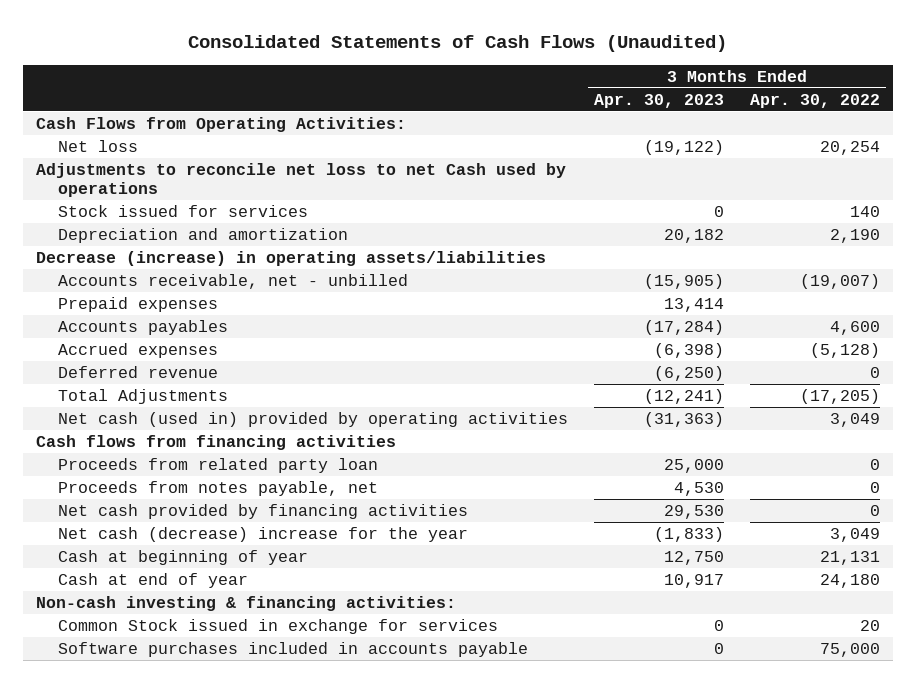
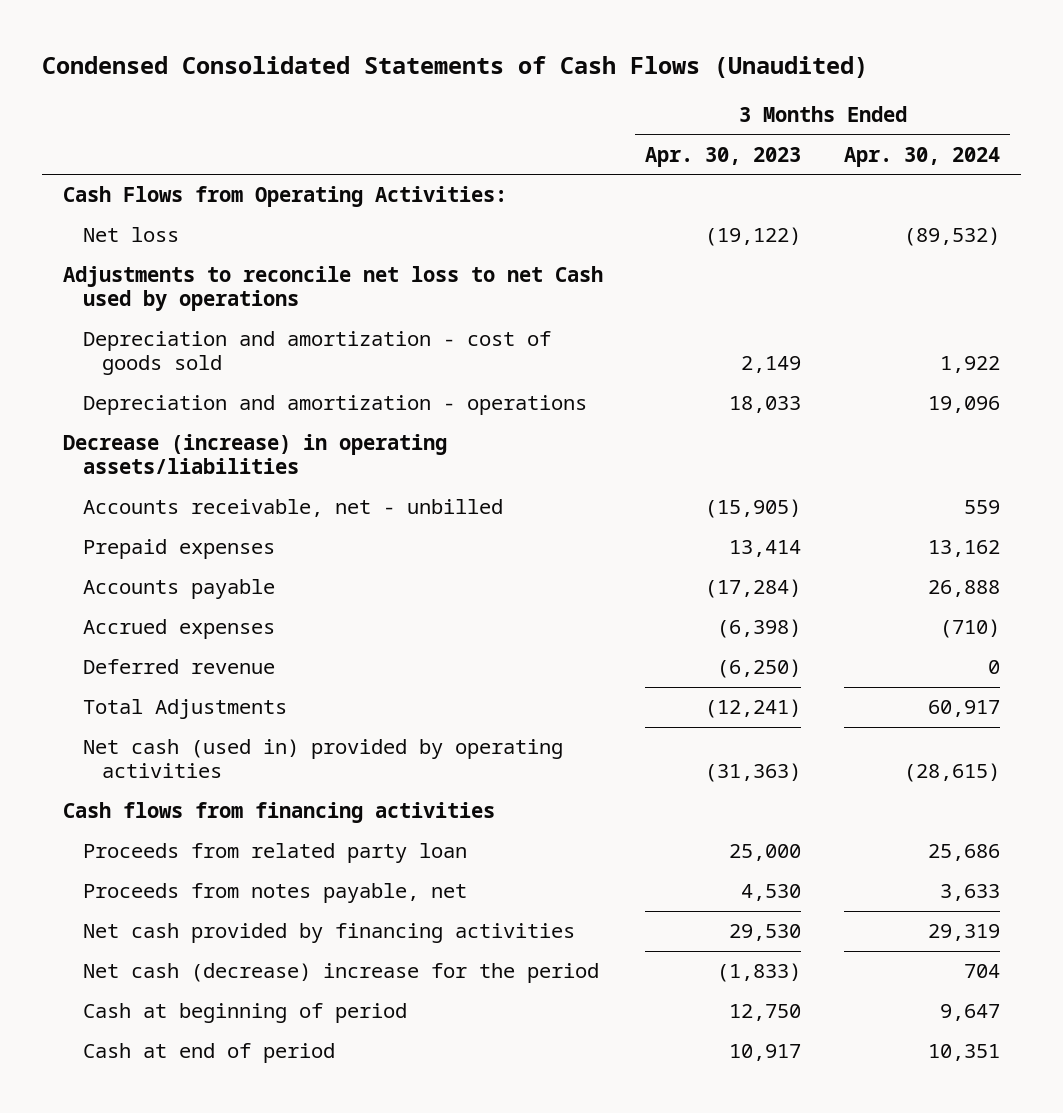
- Consolidated Statements of Cash Flows (Unaudited)
+ Condensed Consolidated Statements of Cash Flows (Unaudited)
- | 3 Months Ended Apr. 30, 2023 | 3 Months Ended Apr. 30, 2022
+ | 3 Months Ended Apr. 30, 2023 | 3 Months Ended Apr. 30, 2024
- Stock issued for services | 0 | 140
- Depreciation and amortization | 20,182 | 2,190
+ Depreciation and amortization - cost of goods sold | 2,149 | 1,922
+ Depreciation and amortization - operations | 18,033 | 19,096
- Accounts payables | (17,284) | 4,600
+ Accounts payable | (17,284) | 26,888
- Net cash (decrease) increase for the year | (1,833) | 3,049
- Cash at beginning of year | 12,750 | 21,131
- Cash at end of year | 10,917 | 24,180
- Non-cash investing & financing activities:
- Common Stock issued in exchange for services | 0 | 20
- Software purchases included in accounts payable | 0 | 75,000
+ Net cash (decrease) increase for the period | (1,833) | 704
+ Cash at beginning of period | 12,750 | 9,647
+ Cash at end of period | 10,917 | 10,351

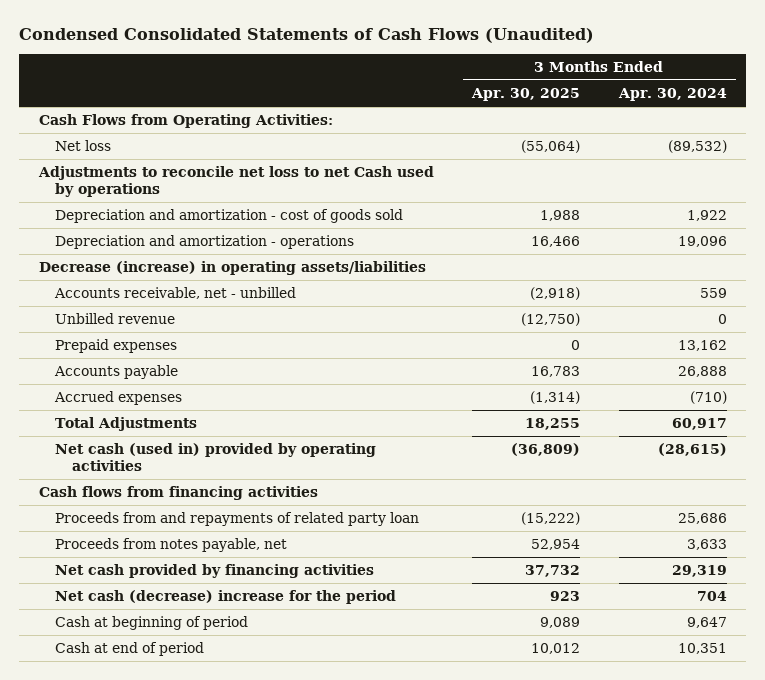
- | 3 Months Ended Apr. 30, 2023 | 3 Months Ended Apr. 30, 2024
+ | 3 Months Ended Apr. 30, 2025 | 3 Months Ended Apr. 30, 2024
+ Unbilled revenue | (12,750) | 0
- Deferred revenue | (6,250) | 0
- Proceeds from related party loan | 25,000 | 25,686
+ Proceeds from and repayments of related party loan | (15,222) | 25,686

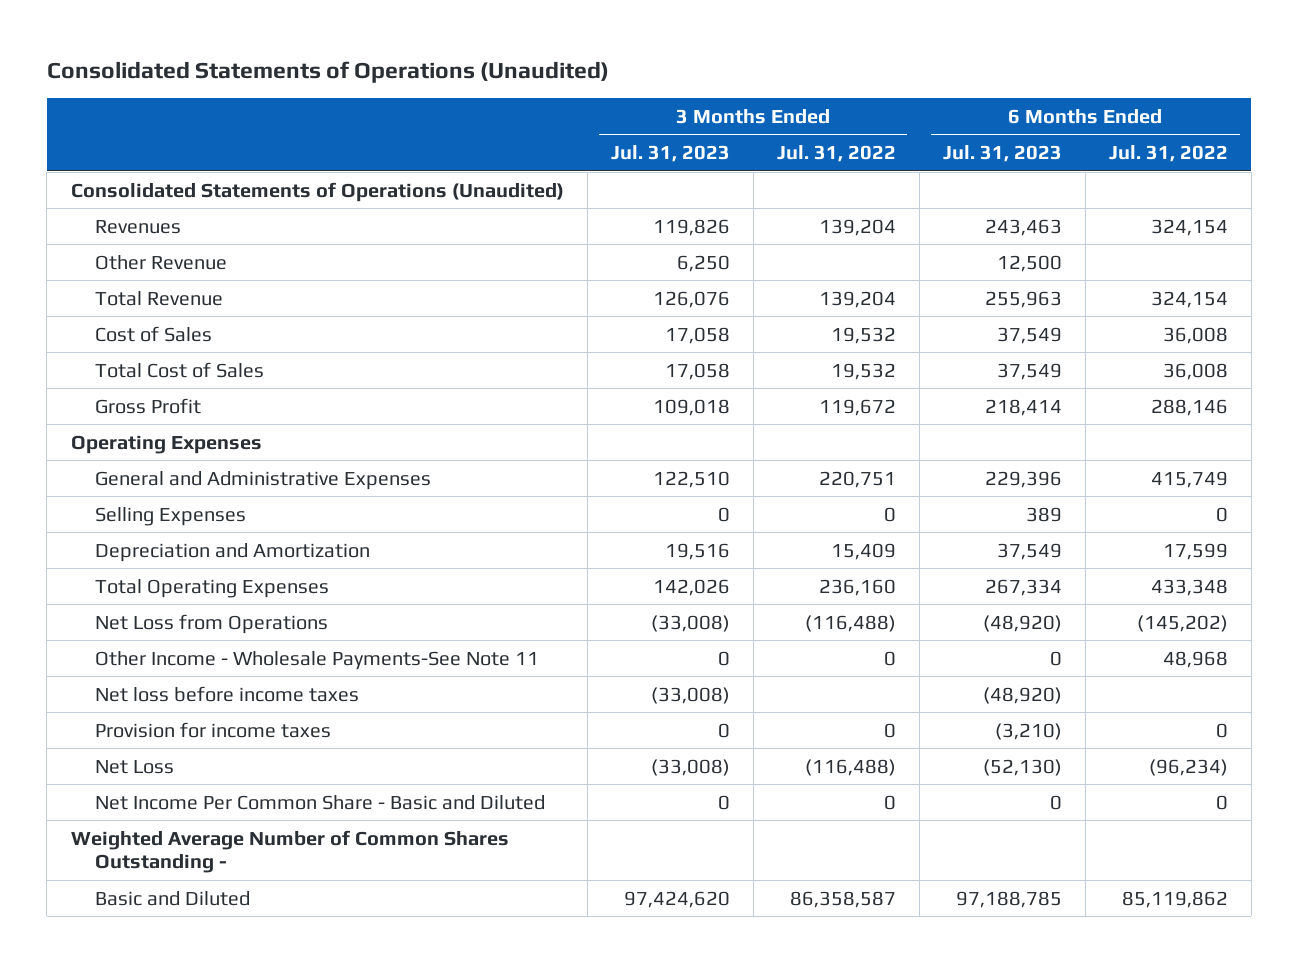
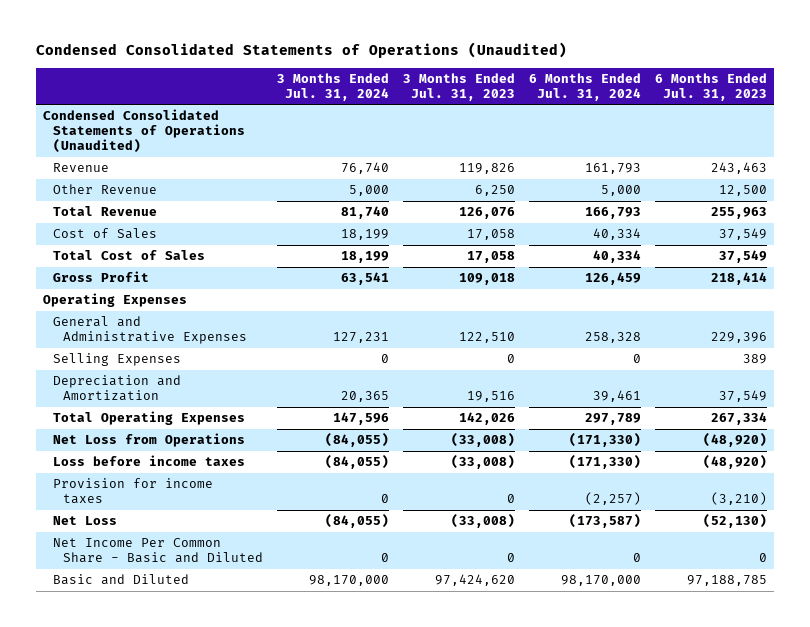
- Consolidated Statements of Operations (Unaudited)
+ Condensed Consolidated Statements of Operations (Unaudited)
- | 3 Months Ended Jul. 31, 2023 | 3 Months Ended Jul. 31, 2022 | 6 Months Ended Jul. 31, 2023 | 6 Months Ended Jul. 31, 2022
+ | 3 Months Ended Jul. 31, 2024 | 3 Months Ended Jul. 31, 2023 | 6 Months Ended Jul. 31, 2024 | 6 Months Ended Jul. 31, 2023
- Consolidated Statements of Operations (Unaudited)
- Revenues | 119,826 | 139,204 | 243,463 | 324,154
+ Condensed Consolidated Statements of Operations (Unaudited)
+ Revenue | 76,740 | 119,826 | 161,793 | 243,463
- Other Income - Wholesale Payments-See Note 11 | 0 | 0 | 0 | 48,968
- Net loss before income taxes | (33,008) | | (48,920) |
+ Loss before income taxes | (84,055) | (33,008) | (171,330) | (48,920)
- Weighted Average Number of Common Shares Outstanding -

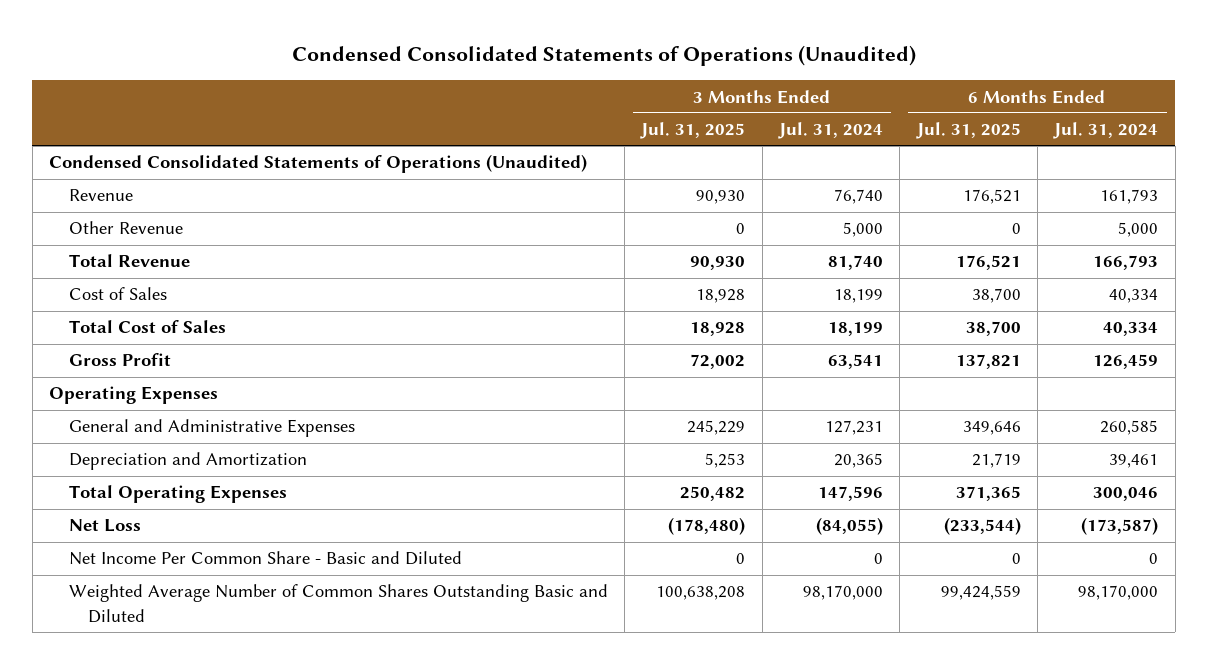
- | 3 Months Ended Jul. 31, 2024 | 3 Months Ended Jul. 31, 2023 | 6 Months Ended Jul. 31, 2024 | 6 Months Ended Jul. 31, 2023
+ | 3 Months Ended Jul. 31, 2025 | 3 Months Ended Jul. 31, 2024 | 6 Months Ended Jul. 31, 2025 | 6 Months Ended Jul. 31, 2024
- General and Administrative Expenses | 127,231 | 122,510 | 258,328 | 229,396
- Selling Expenses | 0 | 0 | 0 | 389
+ General and Administrative Expenses | 245,229 | 127,231 | 349,646 | 260,585
- Total Operating Expenses | 147,596 | 142,026 | 297,789 | 267,334
- Net Loss from Operations | (84,055) | (33,008) | (171,330) | (48,920)
- Loss before income taxes | (84,055) | (33,008) | (171,330) | (48,920)
- Provision for income taxes | 0 | 0 | (2,257) | (3,210)
+ Total Operating Expenses | 250,482 | 147,596 | 371,365 | 300,046
- Basic and Diluted | 98,170,000 | 97,424,620 | 98,170,000 | 97,188,785
+ Weighted Average Number of Common Shares Outstanding Basic and Diluted | 100,638,208 | 98,170,000 | 99,424,559 | 98,170,000

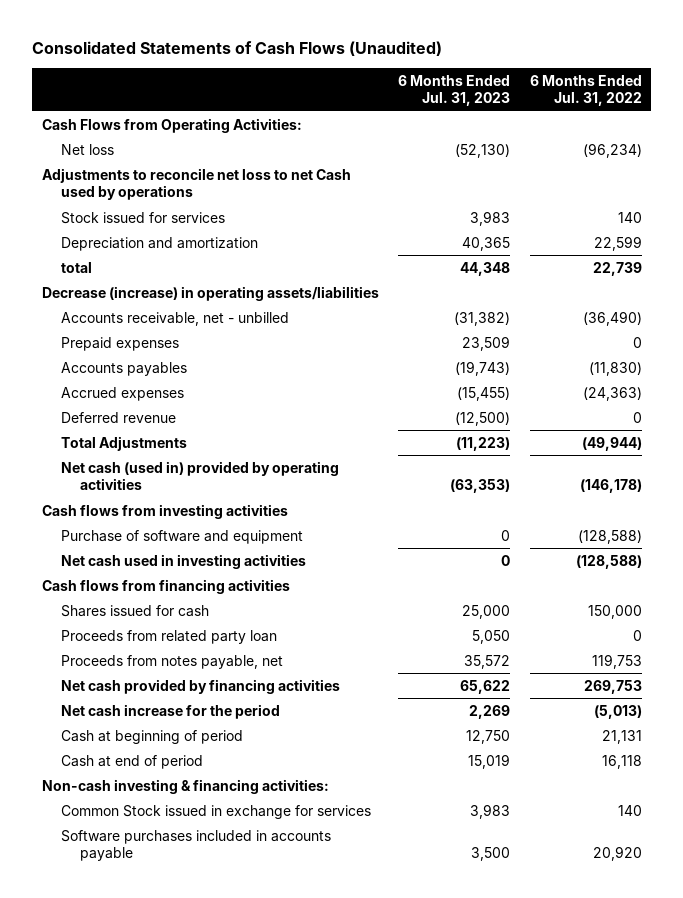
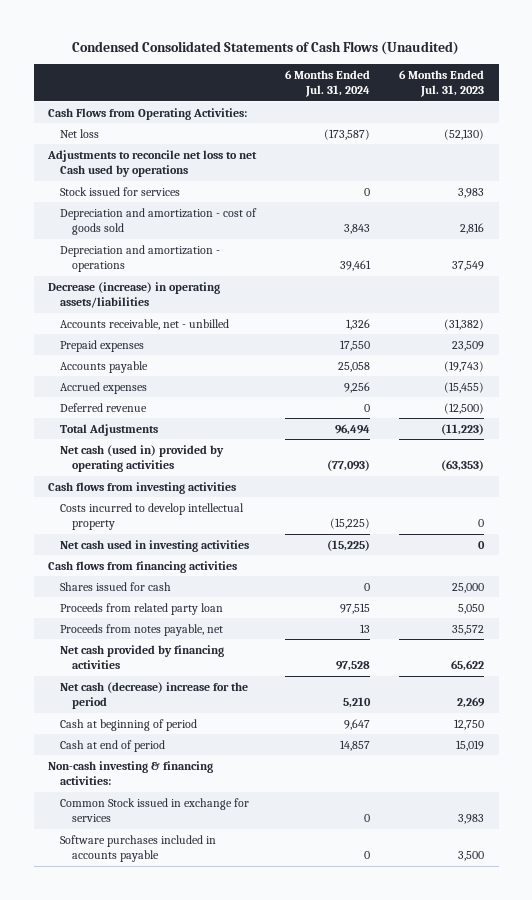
- Consolidated Statements of Cash Flows (Unaudited)
+ Condensed Consolidated Statements of Cash Flows (Unaudited)
- | 6 Months Ended Jul. 31, 2023 | 6 Months Ended Jul. 31, 2022
+ | 6 Months Ended Jul. 31, 2024 | 6 Months Ended Jul. 31, 2023
- Depreciation and amortization | 40,365 | 22,599
- total | 44,348 | 22,739
+ Depreciation and amortization - cost of goods sold | 3,843 | 2,816
+ Depreciation and amortization - operations | 39,461 | 37,549
- Accounts payables | (19,743) | (11,830)
+ Accounts payable | 25,058 | (19,743)
- Purchase of software and equipment | 0 | (128,588)
+ Costs incurred to develop intellectual property | (15,225) | 0
- Net cash increase for the period | 2,269 | (5,013)
+ Net cash (decrease) increase for the period | 5,210 | 2,269

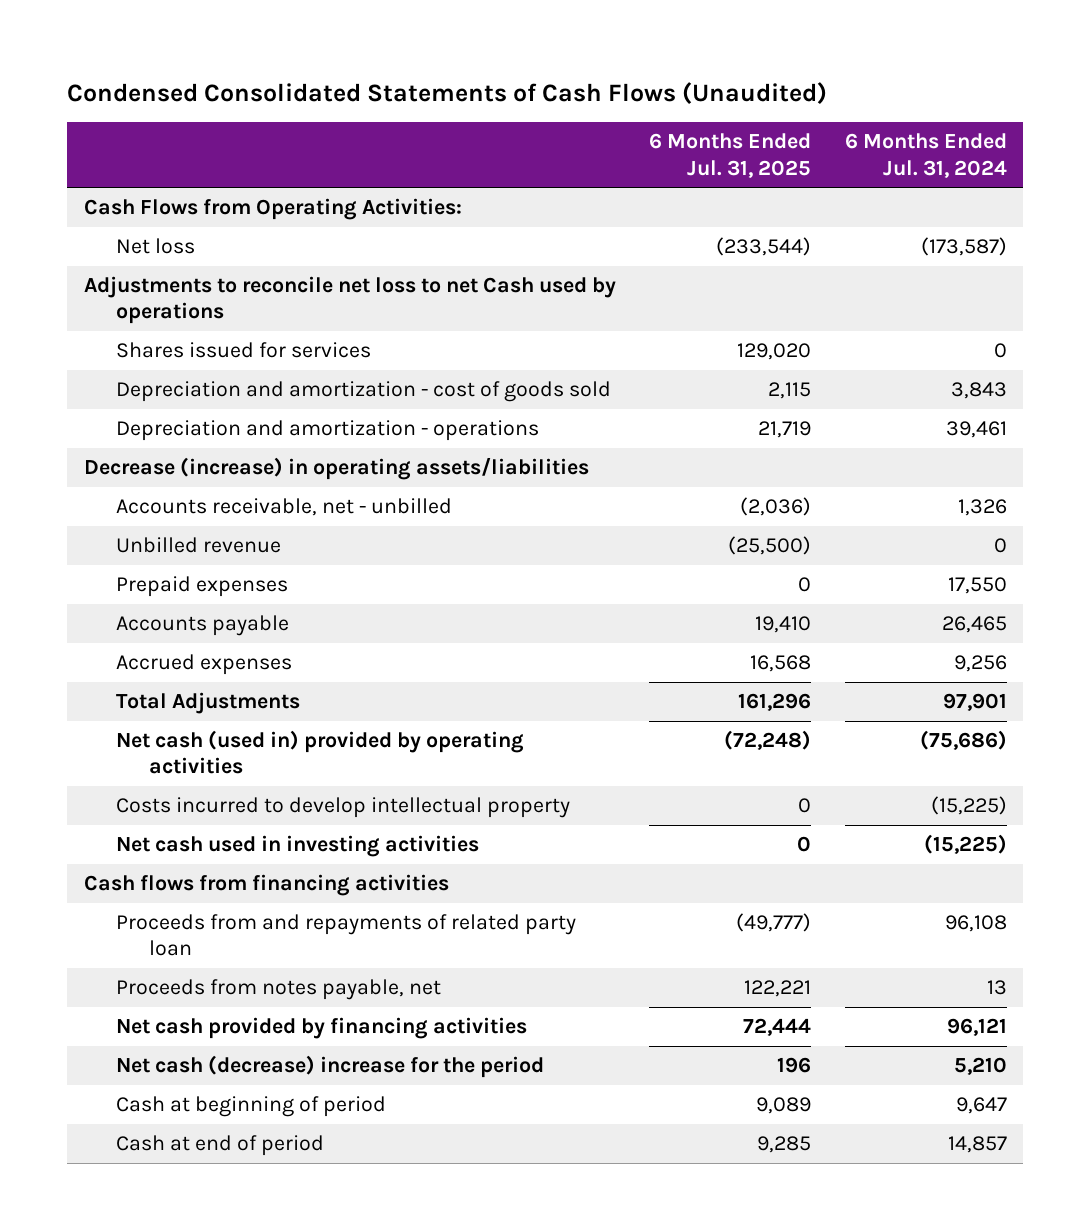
- | 6 Months Ended Jul. 31, 2024 | 6 Months Ended Jul. 31, 2023
+ | 6 Months Ended Jul. 31, 2025 | 6 Months Ended Jul. 31, 2024
- Stock issued for services | 0 | 3,983
+ Shares issued for services | 129,020 | 0
+ Unbilled revenue | (25,500) | 0
- Accounts payable | 25,058 | (19,743)
+ Accounts payable | 19,410 | 26,465
- Deferred revenue | 0 | (12,500)
- Total Adjustments | 96,494 | (11,223)
- Net cash (used in) provided by operating activities | (77,093) | (63,353)
- Cash flows from investing activities
+ Total Adjustments | 161,296 | 97,901
+ Net cash (used in) provided by operating activities | (72,248) | (75,686)
- Shares issued for cash | 0 | 25,000
- Proceeds from related party loan | 97,515 | 5,050
+ Proceeds from and repayments of related party loan | (49,777) | 96,108
- Net cash provided by financing activities | 97,528 | 65,622
+ Net cash provided by financing activities | 72,444 | 96,121
- Non-cash investing & financing activities:
- Common Stock issued in exchange for services | 0 | 3,983
- Software purchases included in accounts payable | 0 | 3,500

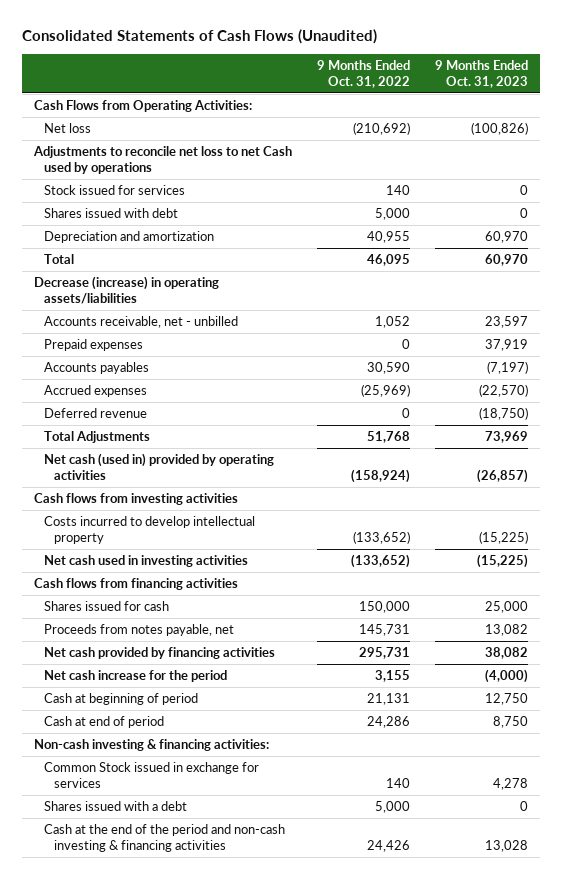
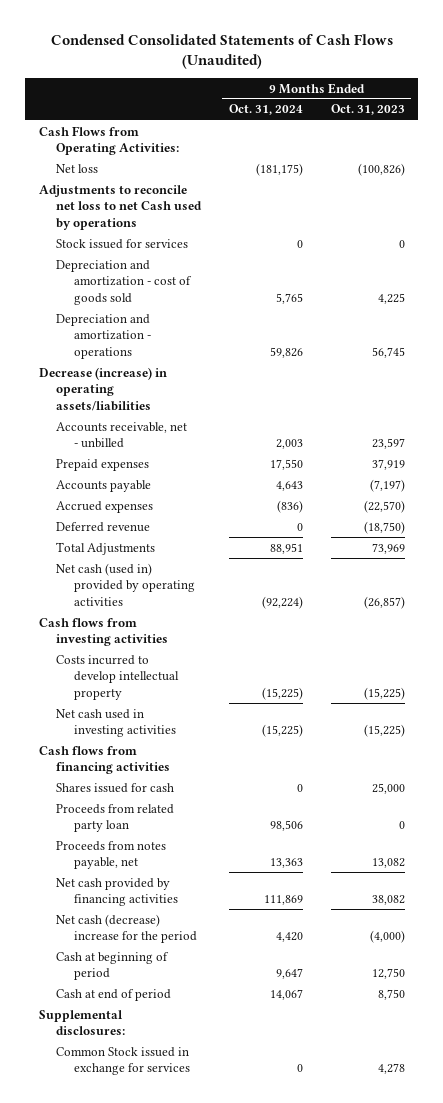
- Consolidated Statements of Cash Flows (Unaudited)
+ Condensed Consolidated Statements of Cash Flows (Unaudited)
- | 9 Months Ended Oct. 31, 2022 | 9 Months Ended Oct. 31, 2023
+ | 9 Months Ended Oct. 31, 2024 | 9 Months Ended Oct. 31, 2023
- Shares issued with debt | 5,000 | 0
- Depreciation and amortization | 40,955 | 60,970
- Total | 46,095 | 60,970
+ Depreciation and amortization - cost of goods sold | 5,765 | 4,225
+ Depreciation and amortization - operations | 59,826 | 56,745
- Accounts payables | 30,590 | (7,197)
+ Accounts payable | 4,643 | (7,197)
+ Proceeds from related party loan | 98,506 | 0
- Net cash increase for the period | 3,155 | (4,000)
+ Net cash (decrease) increase for the period | 4,420 | (4,000)
- Non-cash investing & financing activities:
+ Supplemental disclosures:
- Shares issued with a debt | 5,000 | 0
- Cash at the end of the period and non-cash investing & financing activities | 24,426 | 13,028

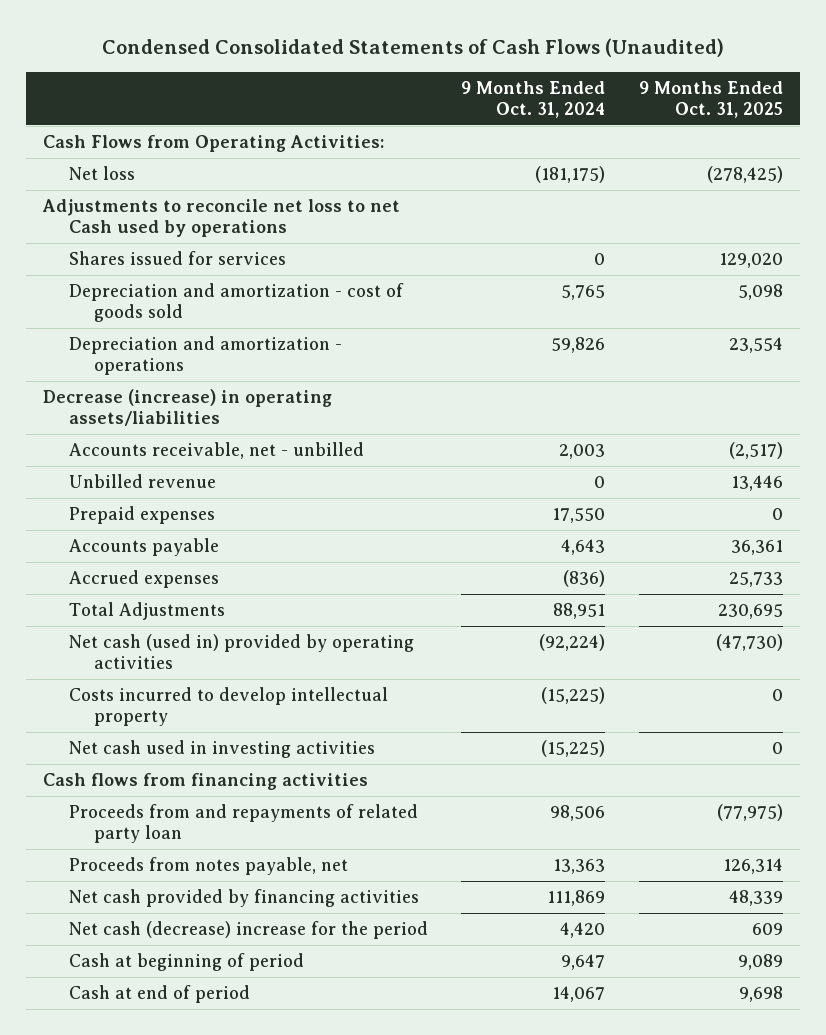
- | 9 Months Ended Oct. 31, 2024 | 9 Months Ended Oct. 31, 2023
+ | 9 Months Ended Oct. 31, 2024 | 9 Months Ended Oct. 31, 2025
- Stock issued for services | 0 | 0
+ Shares issued for services | 0 | 129,020
+ Unbilled revenue | 0 | 13,446
- Deferred revenue | 0 | (18,750)
- Cash flows from investing activities
- Shares issued for cash | 0 | 25,000
- Proceeds from related party loan | 98,506 | 0
+ Proceeds from and repayments of related party loan | 98,506 | (77,975)
- Supplemental disclosures:
- Common Stock issued in exchange for services | 0 | 4,278

